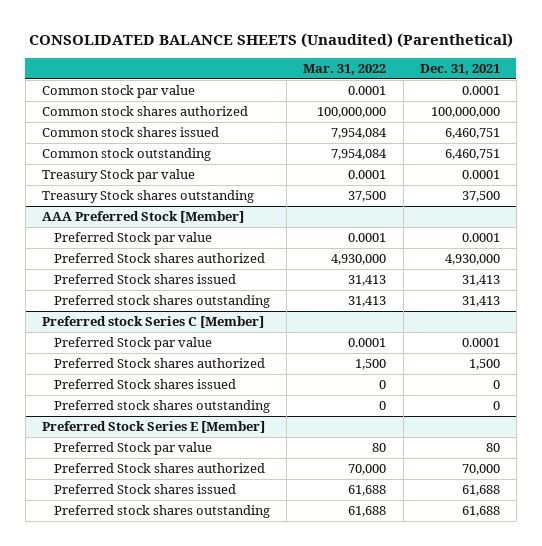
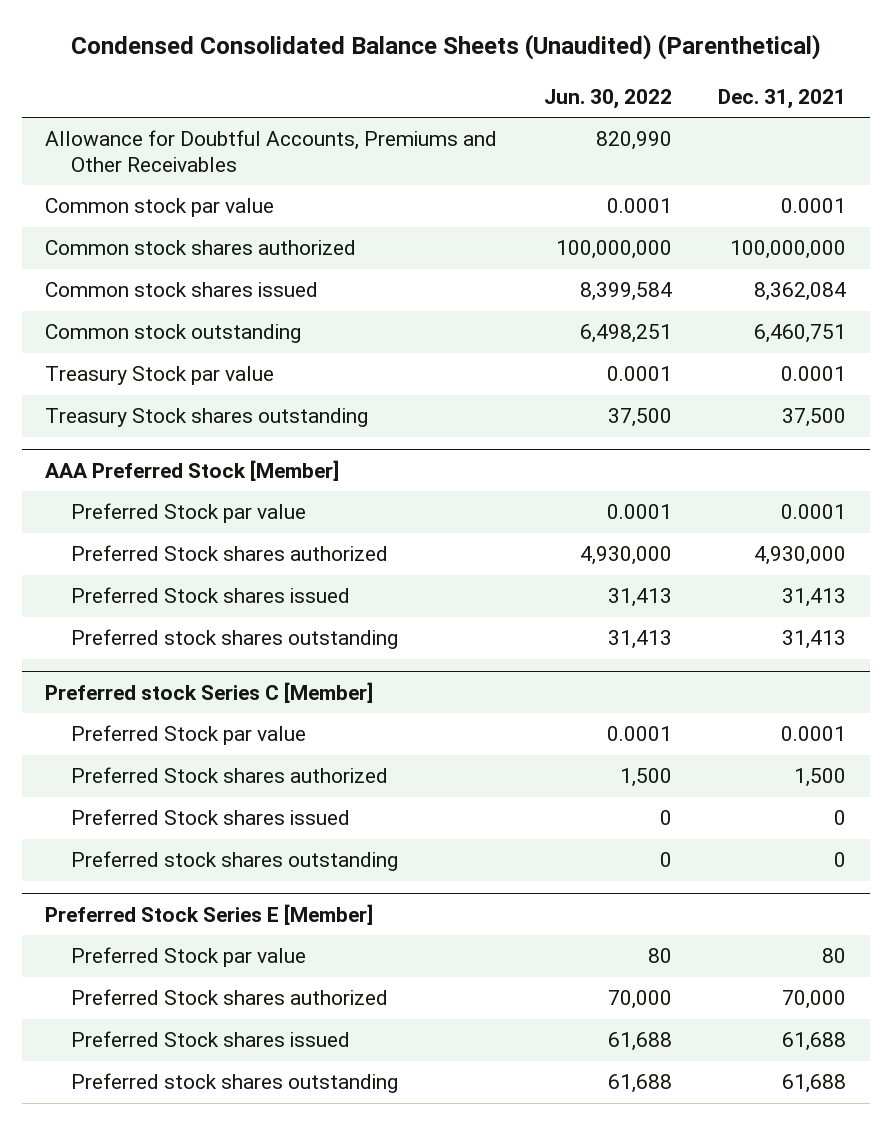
- CONSOLIDATED BALANCE SHEETS (Unaudited) (Parenthetical)
+ Condensed Consolidated Balance Sheets (Unaudited) (Parenthetical)
- | Mar. 31, 2022 | Dec. 31, 2021
+ | Jun. 30, 2022 | Dec. 31, 2021
+ Allowance for Doubtful Accounts, Premiums and Other Receivables | 820,990 |
- Common stock shares issued | 7,954,084 | 6,460,751
+ Common stock shares issued | 8,399,584 | 8,362,084

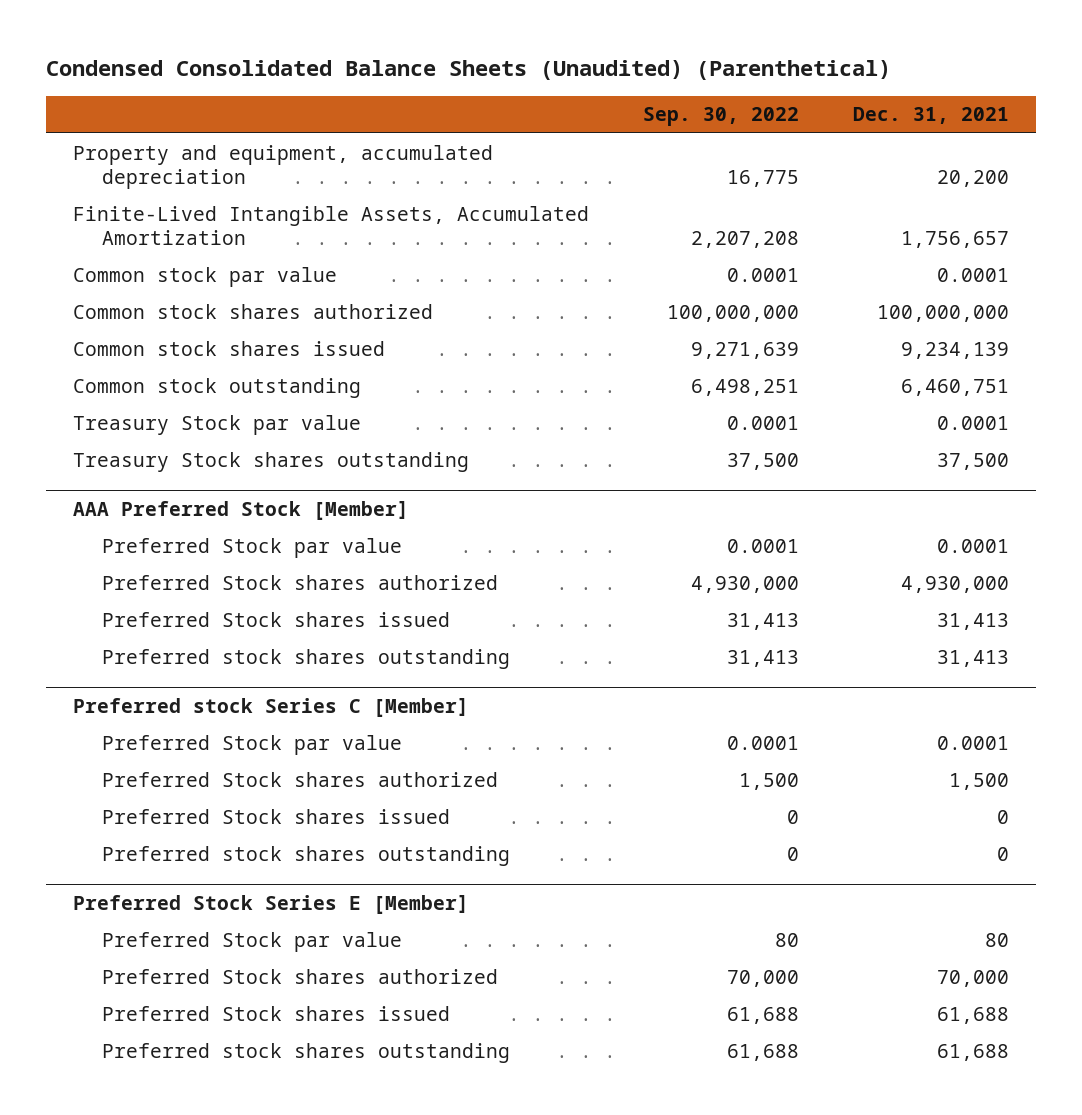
- | Jun. 30, 2022 | Dec. 31, 2021
+ | Sep. 30, 2022 | Dec. 31, 2021
- Allowance for Doubtful Accounts, Premiums and Other Receivables | 820,990 |
+ Property and equipment, accumulated depreciation | 16,775 | 20,200
+ Finite-Lived Intangible Assets, Accumulated Amortization | 2,207,208 | 1,756,657
- Common stock shares issued | 8,399,584 | 8,362,084
+ Common stock shares issued | 9,271,639 | 9,234,139

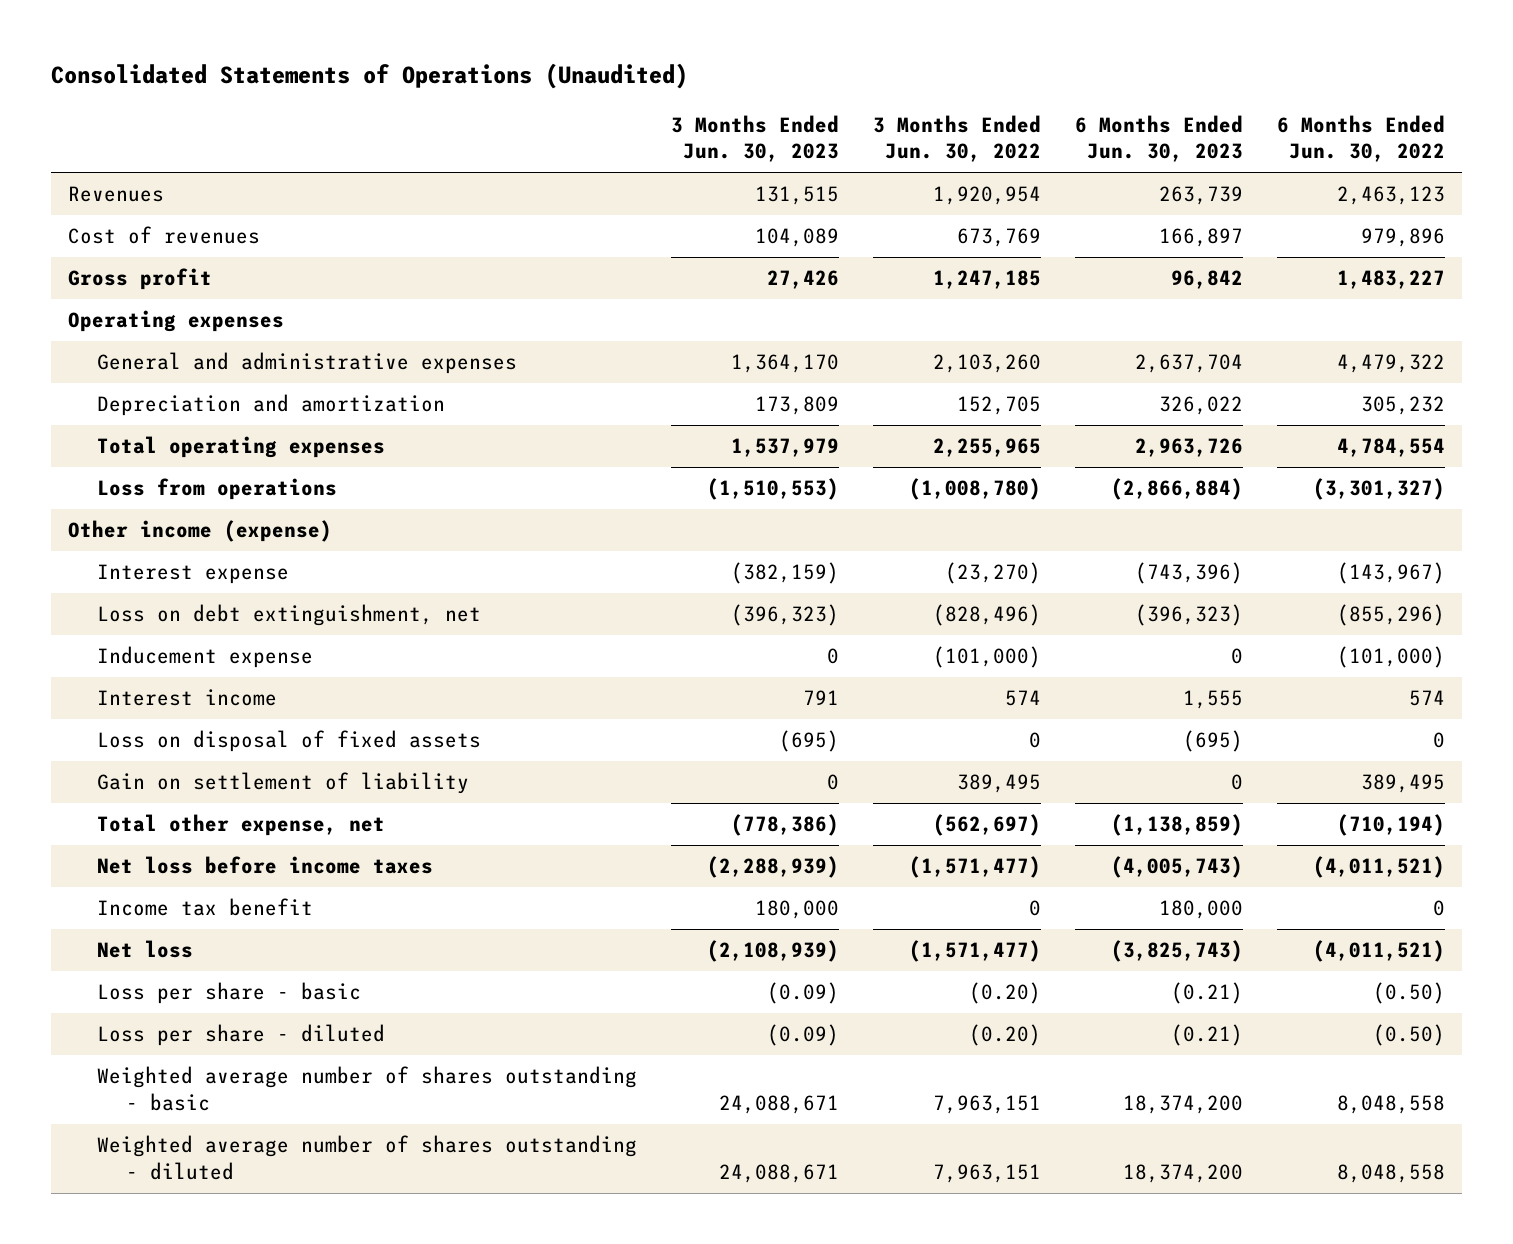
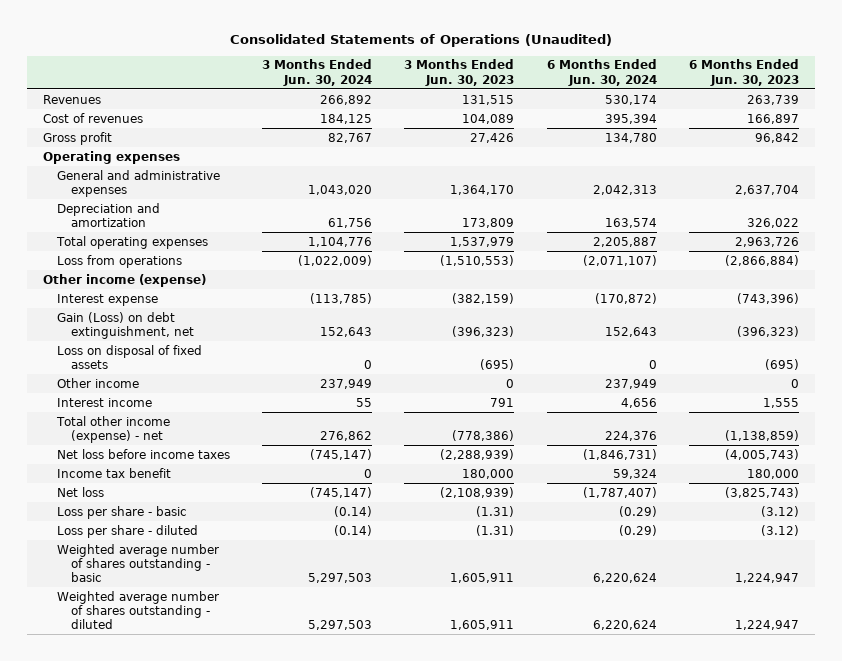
- | 3 Months Ended Jun. 30, 2023 | 3 Months Ended Jun. 30, 2022 | 6 Months Ended Jun. 30, 2023 | 6 Months Ended Jun. 30, 2022
+ | 3 Months Ended Jun. 30, 2024 | 3 Months Ended Jun. 30, 2023 | 6 Months Ended Jun. 30, 2024 | 6 Months Ended Jun. 30, 2023
- Loss on debt extinguishment, net | (396,323) | (828,496) | (396,323) | (855,296)
- Inducement expense | 0 | (101,000) | 0 | (101,000)
+ Gain (Loss) on debt extinguishment, net | 152,643 | (396,323) | 152,643 | (396,323)
- Gain on settlement of liability | 0 | 389,495 | 0 | 389,495
- Total other expense, net | (778,386) | (562,697) | (1,138,859) | (710,194)
+ Other income | 237,949 | 0 | 237,949 | 0
moved down: Interest income | 55 | 791 | 4,656 | 1,555
+ Total other income (expense) - net | 276,862 | (778,386) | 224,376 | (1,138,859)
- Loss per share - basic | (0.09) | (0.20) | (0.21) | (0.50)
- Loss per share - diluted | (0.09) | (0.20) | (0.21) | (0.50)
- Weighted average number of shares outstanding - basic | 24,088,671 | 7,963,151 | 18,374,200 | 8,048,558
- Weighted average number of shares outstanding - diluted | 24,088,671 | 7,963,151 | 18,374,200 | 8,048,558
+ Loss per share - basic | (0.14) | (1.31) | (0.29) | (3.12)
+ Loss per share - diluted | (0.14) | (1.31) | (0.29) | (3.12)
+ Weighted average number of shares outstanding - basic | 5,297,503 | 1,605,911 | 6,220,624 | 1,224,947
+ Weighted average number of shares outstanding - diluted | 5,297,503 | 1,605,911 | 6,220,624 | 1,224,947

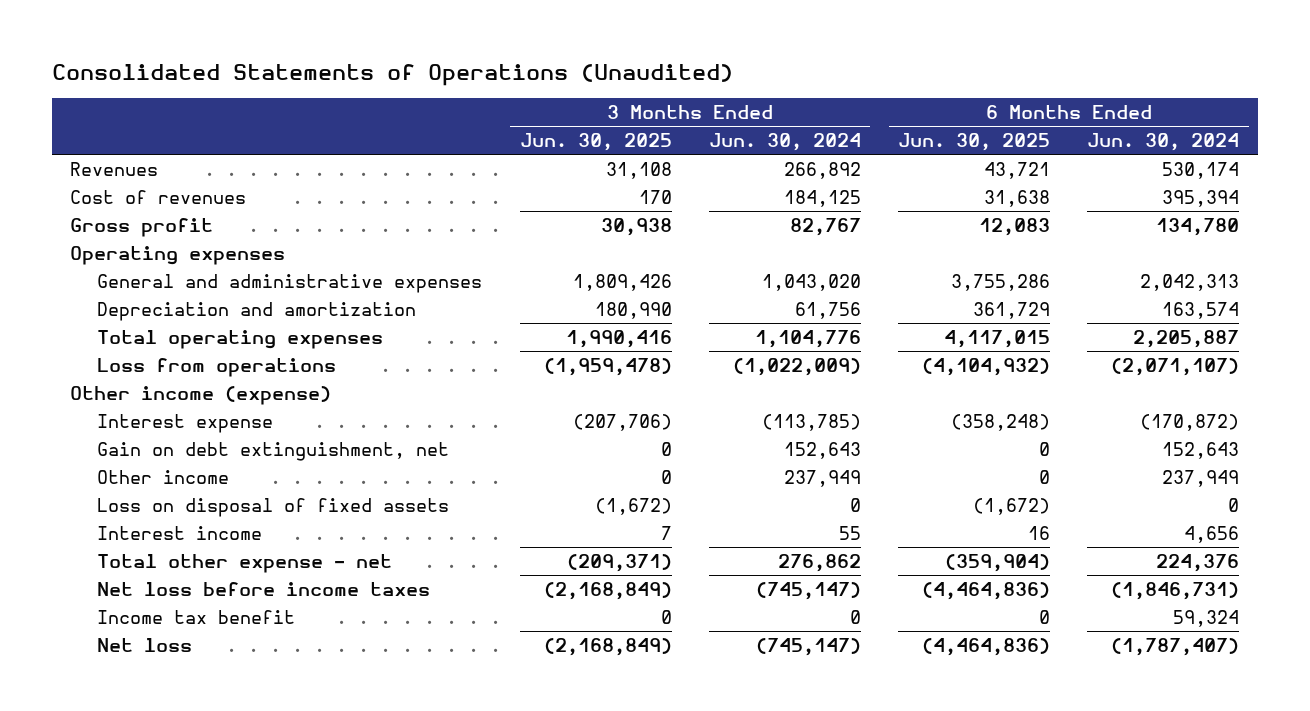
- | 3 Months Ended Jun. 30, 2024 | 3 Months Ended Jun. 30, 2023 | 6 Months Ended Jun. 30, 2024 | 6 Months Ended Jun. 30, 2023
+ | 3 Months Ended Jun. 30, 2025 | 3 Months Ended Jun. 30, 2024 | 6 Months Ended Jun. 30, 2025 | 6 Months Ended Jun. 30, 2024
- Gain (Loss) on debt extinguishment, net | 152,643 | (396,323) | 152,643 | (396,323)
+ Gain on debt extinguishment, net | 0 | 152,643 | 0 | 152,643
moved down: Loss on disposal of fixed assets | (1,672) | 0 | (1,672) | 0
- Total other income (expense) - net | 276,862 | (778,386) | 224,376 | (1,138,859)
+ Total other expense - net | (209,371) | 276,862 | (359,904) | 224,376
- Loss per share - basic | (0.14) | (1.31) | (0.29) | (3.12)
- Loss per share - diluted | (0.14) | (1.31) | (0.29) | (3.12)
- Weighted average number of shares outstanding - basic | 5,297,503 | 1,605,911 | 6,220,624 | 1,224,947
- Weighted average number of shares outstanding - diluted | 5,297,503 | 1,605,911 | 6,220,624 | 1,224,947

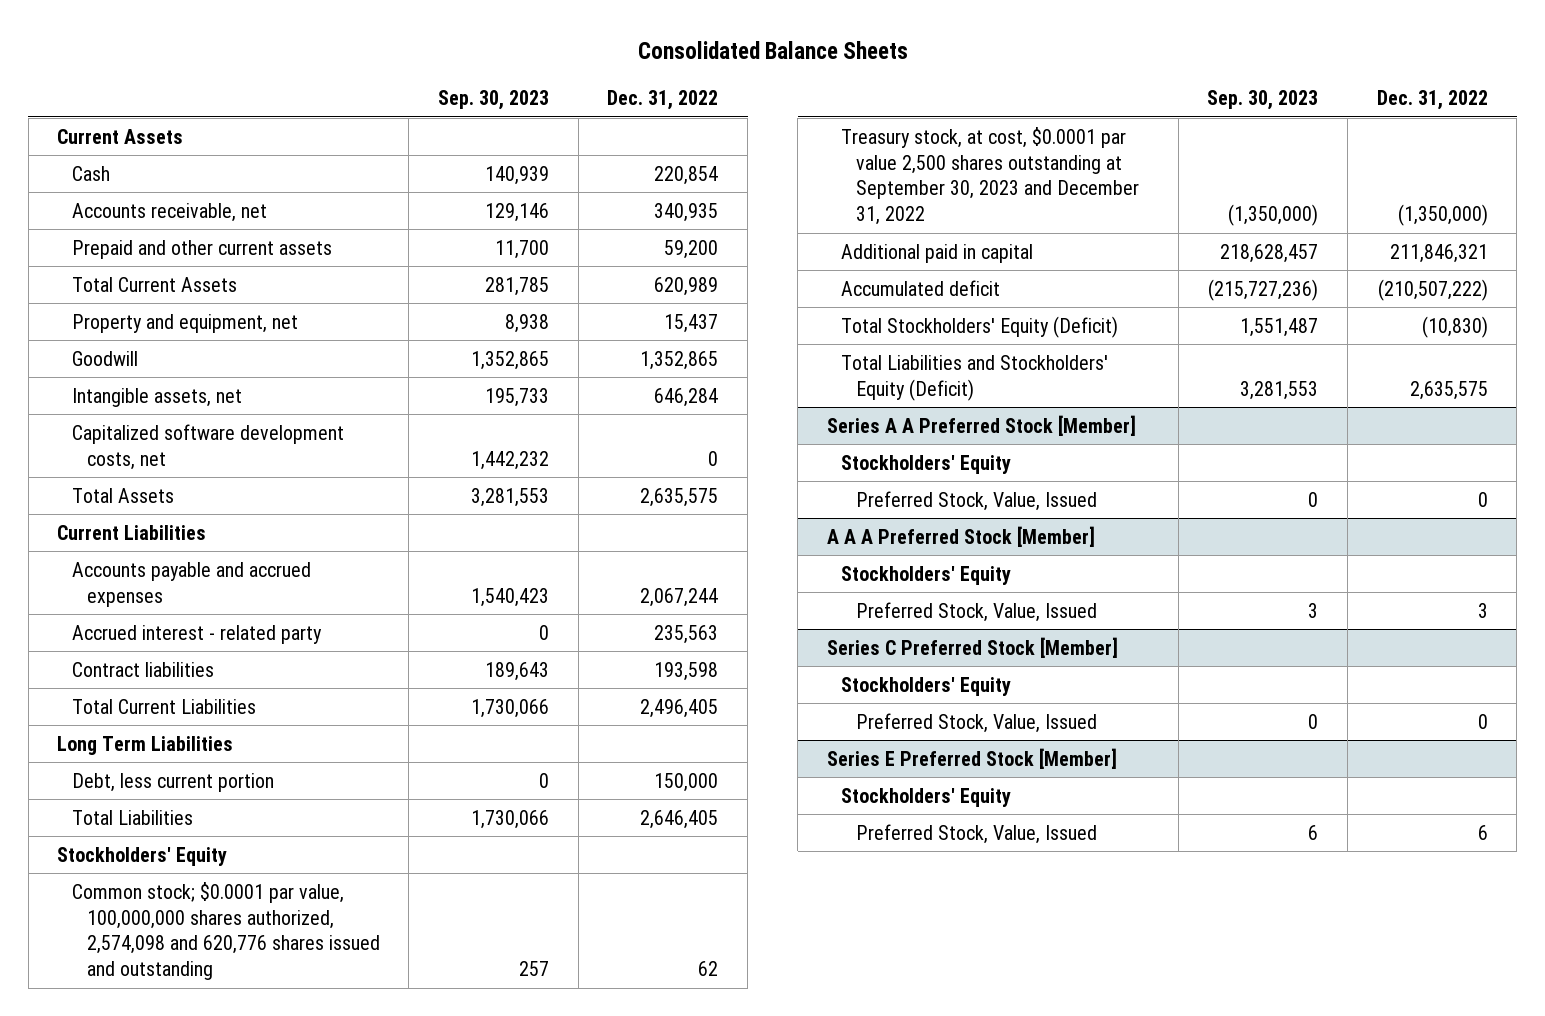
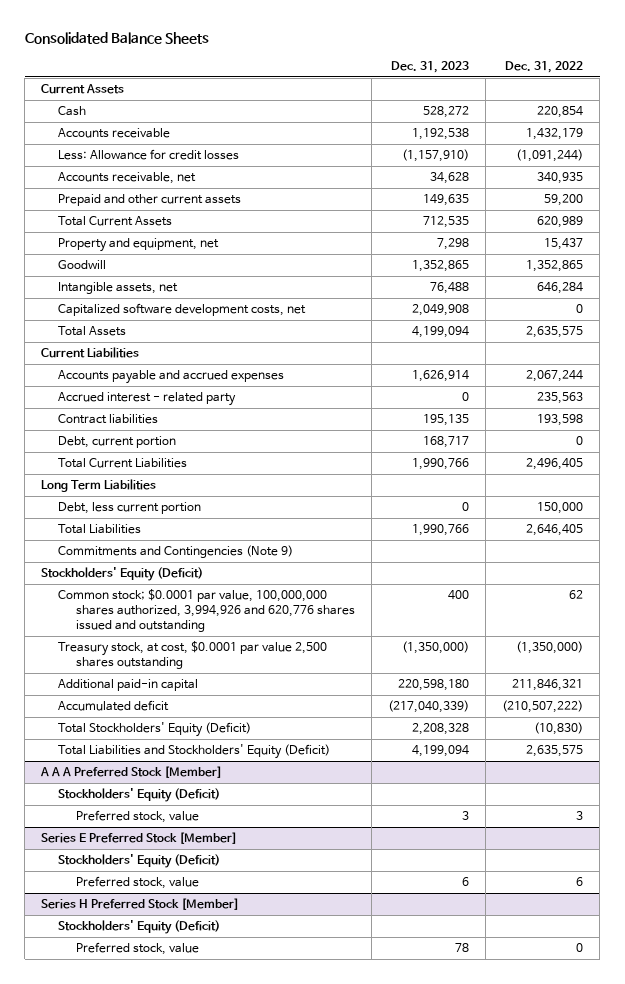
- | Sep. 30, 2023 | Dec. 31, 2022
+ | Dec. 31, 2023 | Dec. 31, 2022
+ Accounts receivable | 1,192,538 | 1,432,179
+ Less: Allowance for credit losses | (1,157,910) | (1,091,244)
+ Debt, current portion | 168,717 | 0
- Stockholders' Equity
- Common stock; $0.0001 par value, 100,000,000 shares authorized, 2,574,098 and 620,776 shares issued and outstanding | 257 | 62
- Treasury stock, at cost, $0.0001 par value 2,500 shares outstanding at September 30, 2023 and December 31, 2022 | (1,350,000) | (1,350,000)
- Additional paid in capital | 218,628,457 | 211,846,321
+ Commitments and Contingencies (Note 9)
+ Stockholders' Equity (Deficit)
+ Common stock; $0.0001 par value, 100,000,000 shares authorized, 3,994,926 and 620,776 shares issued and outstanding | 400 | 62
+ Treasury stock, at cost, $0.0001 par value 2,500 shares outstanding | (1,350,000) | (1,350,000)
+ Additional paid-in capital | 220,598,180 | 211,846,321
- Series A A Preferred Stock [Member]
- Stockholders' Equity
- Preferred Stock, Value, Issued | 0 | 0
@ A A A Preferred Stock [Member]
- Stockholders' Equity
- Preferred Stock, Value, Issued | 3 | 3
- Series C Preferred Stock [Member]
- Stockholders' Equity
- Preferred Stock, Value, Issued | 0 | 0
@ A A A Preferred Stock [Member]
+ Stockholders' Equity (Deficit)
+ Preferred stock, value | 3 | 3
@ Series E Preferred Stock [Member]
- Stockholders' Equity
- Preferred Stock, Value, Issued | 6 | 6
+ Stockholders' Equity (Deficit)
+ Preferred stock, value | 6 | 6
+ Series H Preferred Stock [Member]
+ Stockholders' Equity (Deficit)
+ Preferred stock, value | 78 | 0

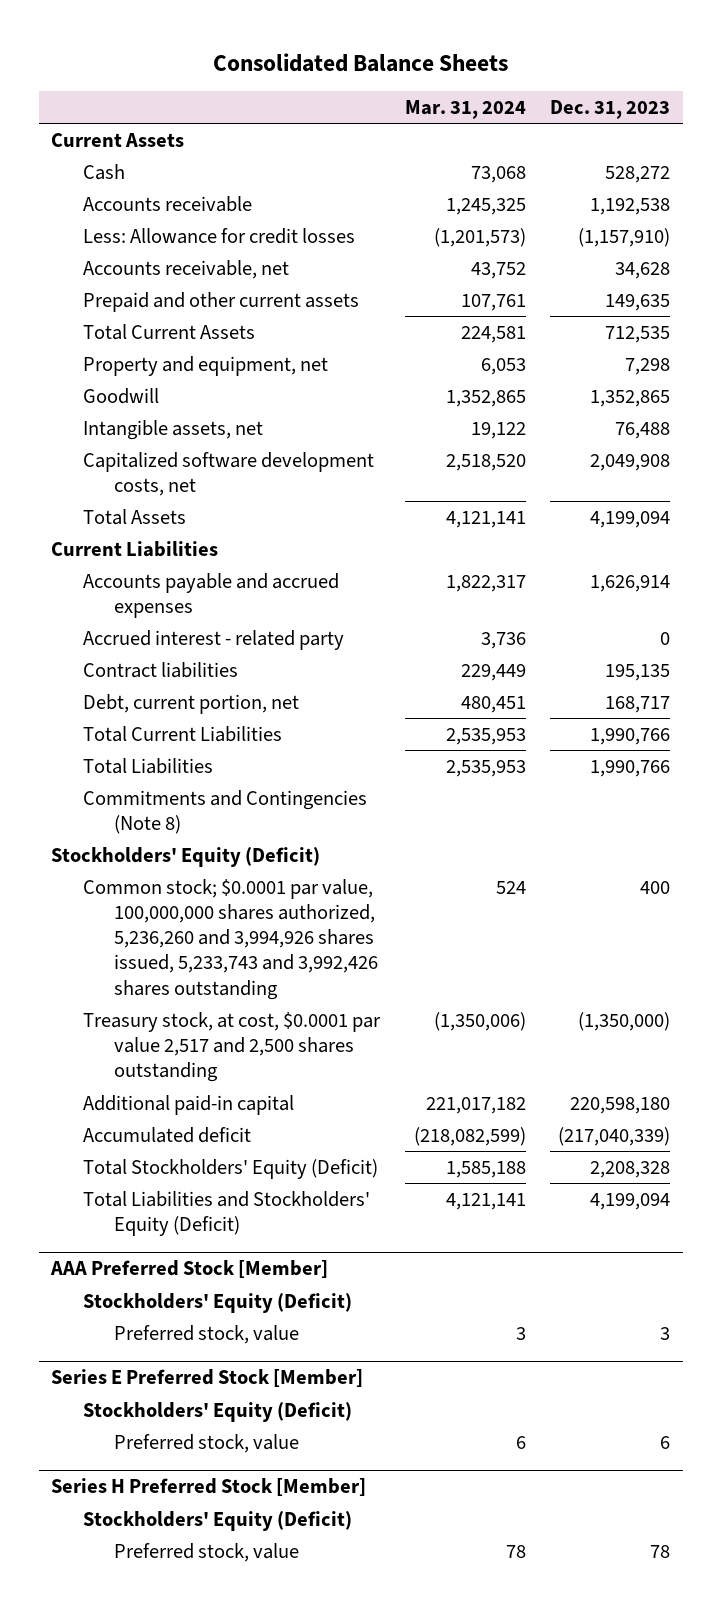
- | Dec. 31, 2023 | Dec. 31, 2022
+ | Mar. 31, 2024 | Dec. 31, 2023
- Debt, current portion | 168,717 | 0
+ Debt, current portion, net | 480,451 | 168,717
- Long Term Liabilities
- Debt, less current portion | 0 | 150,000
- Commitments and Contingencies (Note 9)
+ Commitments and Contingencies (Note 8)
- Common stock; $0.0001 par value, 100,000,000 shares authorized, 3,994,926 and 620,776 shares issued and outstanding | 400 | 62
- Treasury stock, at cost, $0.0001 par value 2,500 shares outstanding | (1,350,000) | (1,350,000)
+ Common stock; $0.0001 par value, 100,000,000 shares authorized, 5,236,260 and 3,994,926 shares issued, 5,233,743 and 3,992,426 shares outstanding | 524 | 400
+ Treasury stock, at cost, $0.0001 par value 2,517 and 2,500 shares outstanding | (1,350,006) | (1,350,000)
- A A A Preferred Stock [Member]
+ AAA Preferred Stock [Member]

